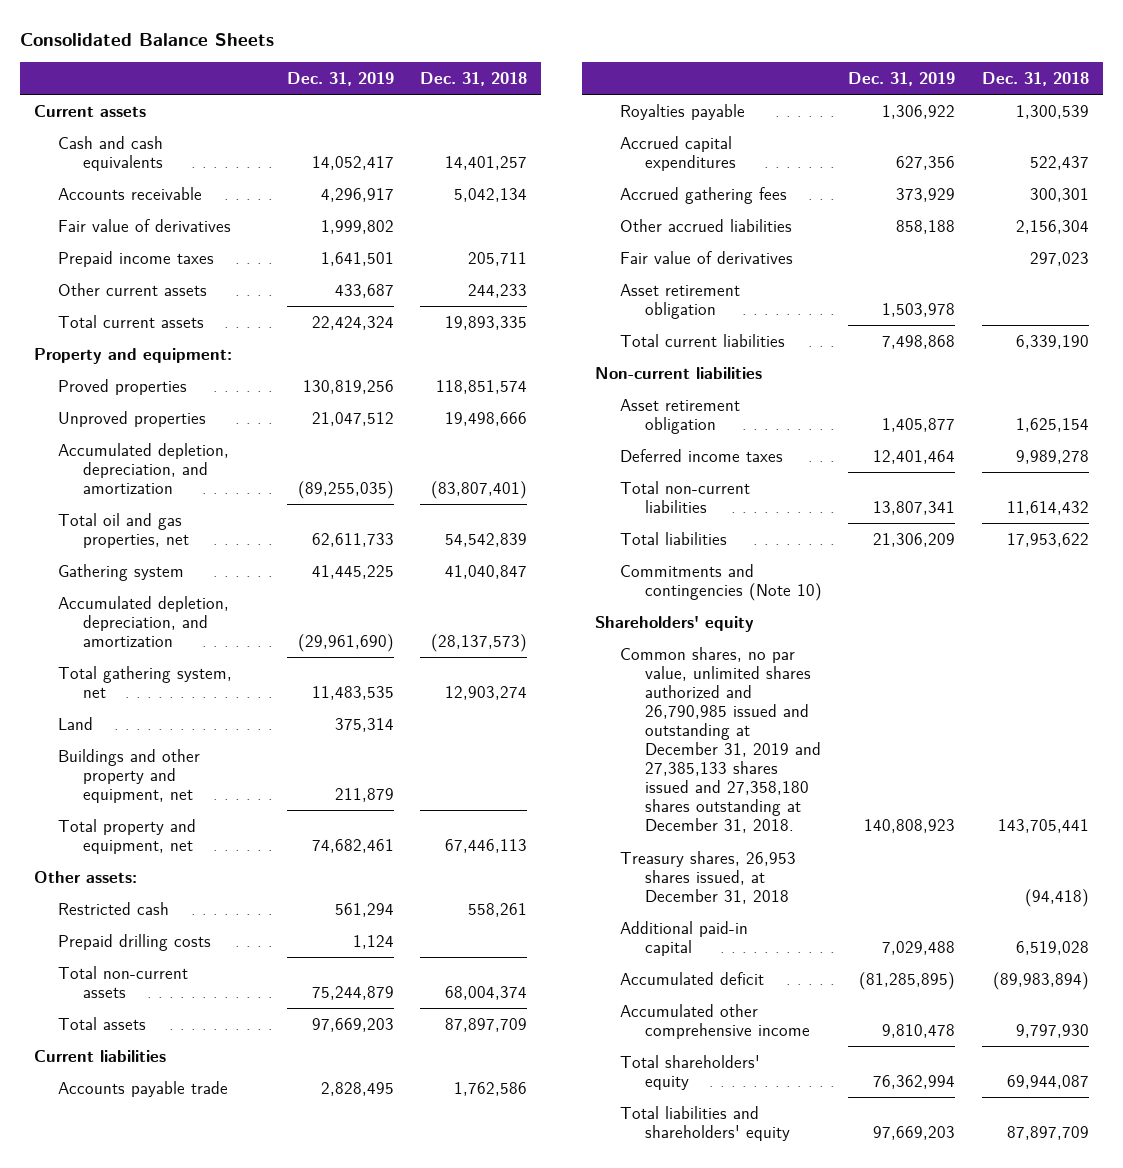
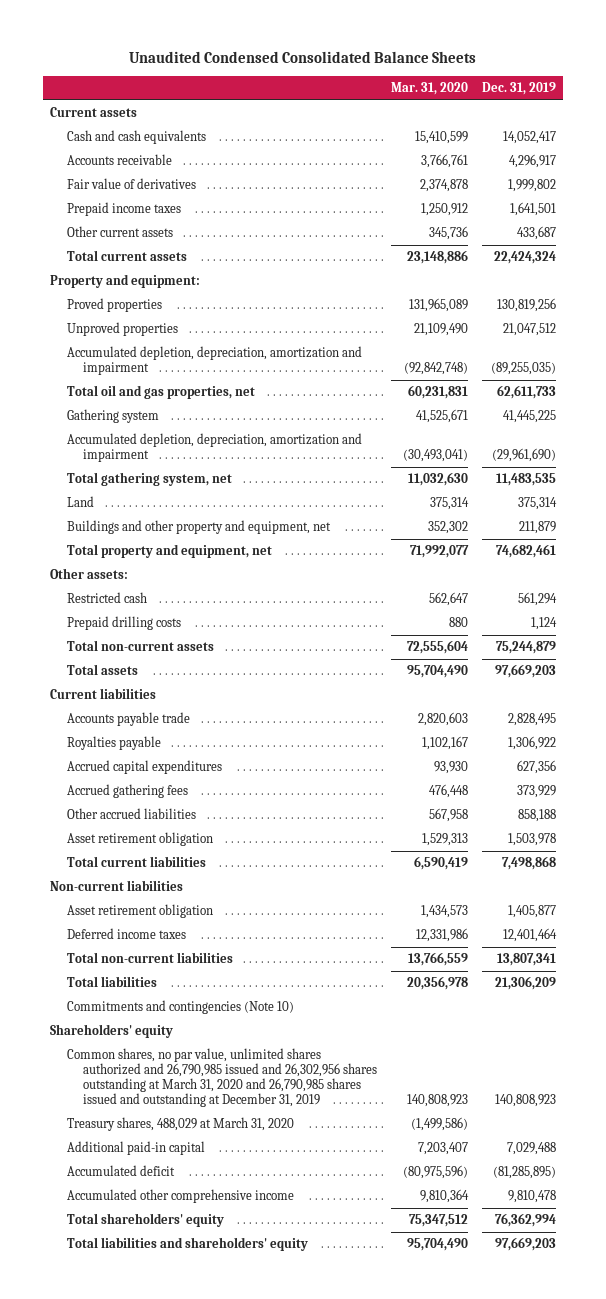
- Consolidated Balance Sheets
+ Unaudited Condensed Consolidated Balance Sheets
- | Dec. 31, 2019 | Dec. 31, 2018
+ | Mar. 31, 2020 | Dec. 31, 2019
- Accumulated depletion, depreciation, and amortization | (89,255,035) | (83,807,401)
+ Accumulated depletion, depreciation, amortization and impairment | (92,842,748) | (89,255,035)
- Accumulated depletion, depreciation, and amortization | (29,961,690) | (28,137,573)
+ Accumulated depletion, depreciation, amortization and impairment | (30,493,041) | (29,961,690)
- Fair value of derivatives | | 297,023
- Common shares, no par value, unlimited shares authorized and 26,790,985 issued and outstanding at December 31, 2019 and 27,385,133 shares issued and 27,358,180 shares outstanding at December 31, 2018. | 140,808,923 | 143,705,441
- Treasury shares, 26,953 shares issued, at December 31, 2018 | | (94,418)
+ Common shares, no par value, unlimited shares authorized and 26,790,985 issued and 26,302,956 shares outstanding at March 31, 2020 and 26,790,985 shares issued and outstanding at December 31, 2019 | 140,808,923 | 140,808,923
+ Treasury shares, 488,029 at March 31, 2020 | (1,499,586) |

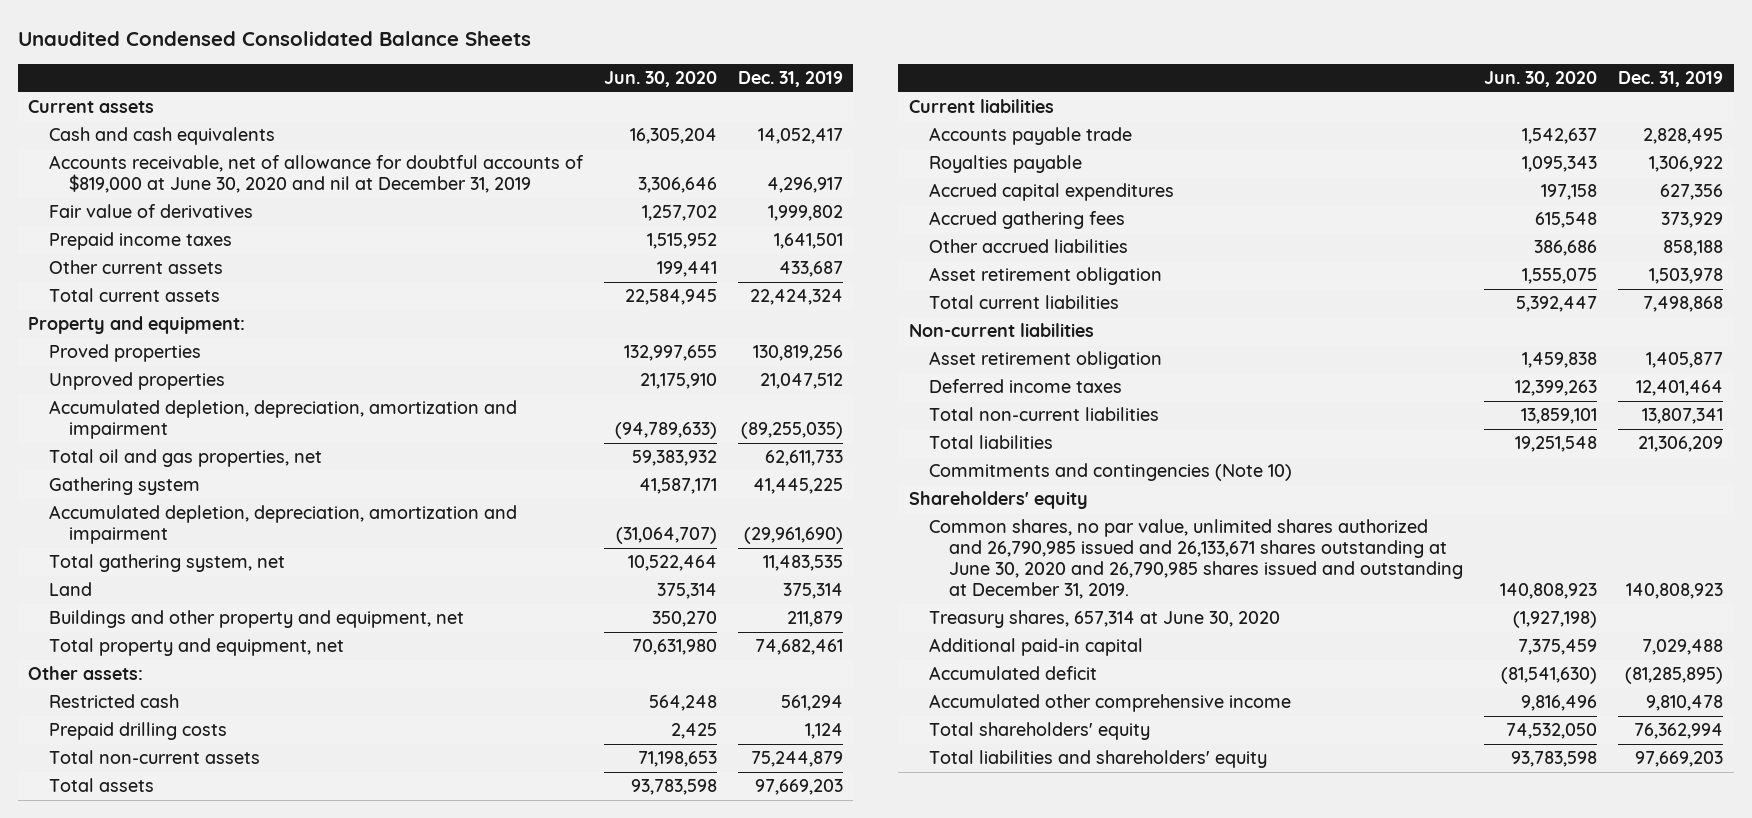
- | Mar. 31, 2020 | Dec. 31, 2019
+ | Jun. 30, 2020 | Dec. 31, 2019
- Accounts receivable | 3,766,761 | 4,296,917
+ Accounts receivable, net of allowance for doubtful accounts of $819,000 at June 30, 2020 and nil at December 31, 2019 | 3,306,646 | 4,296,917
- Common shares, no par value, unlimited shares authorized and 26,790,985 issued and 26,302,956 shares outstanding at March 31, 2020 and 26,790,985 shares issued and outstanding at December 31, 2019 | 140,808,923 | 140,808,923
- Treasury shares, 488,029 at March 31, 2020 | (1,499,586) |
+ Common shares, no par value, unlimited shares authorized and 26,790,985 issued and 26,133,671 shares outstanding at June 30, 2020 and 26,790,985 shares issued and outstanding at December 31, 2019. | 140,808,923 | 140,808,923
+ Treasury shares, 657,314 at June 30, 2020 | (1,927,198) |

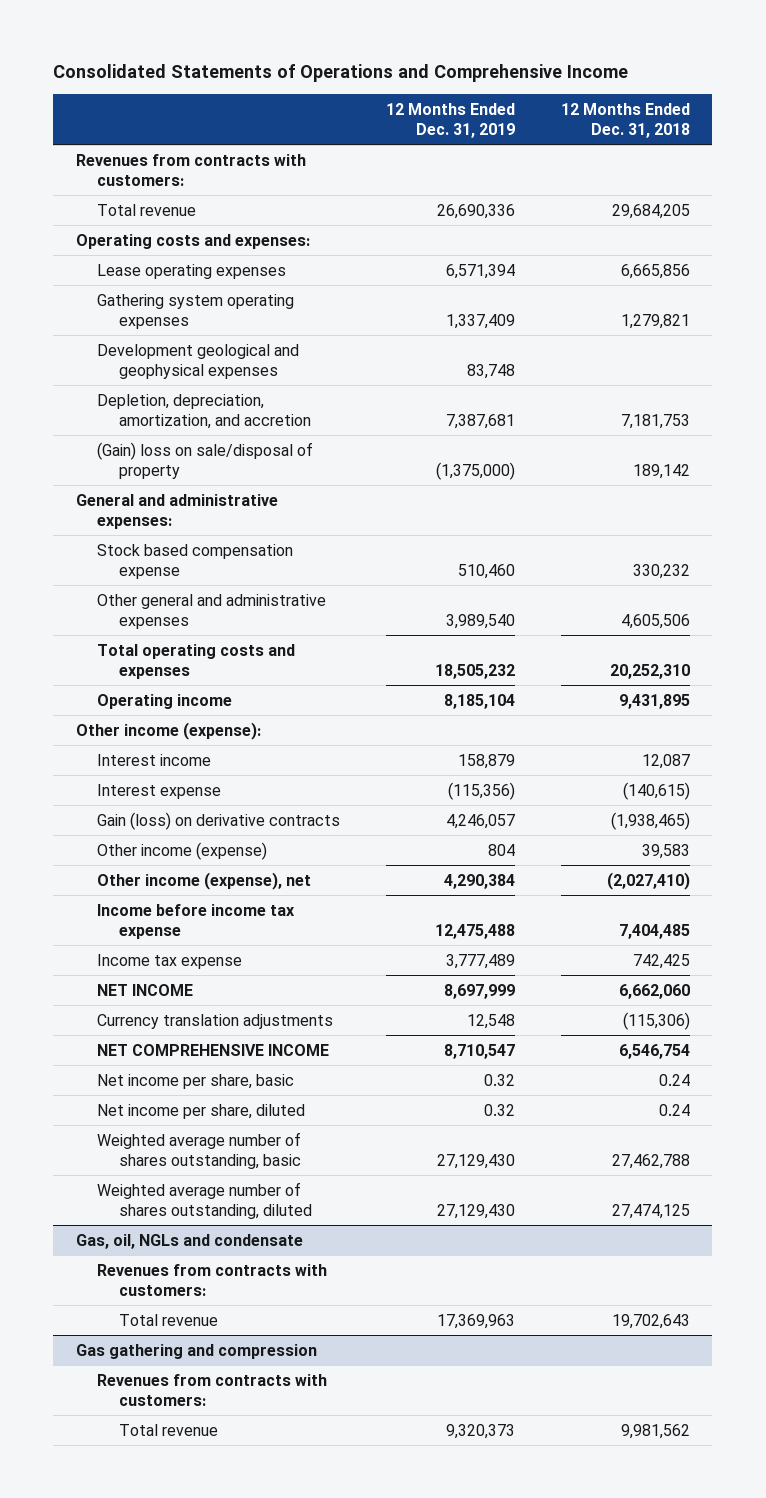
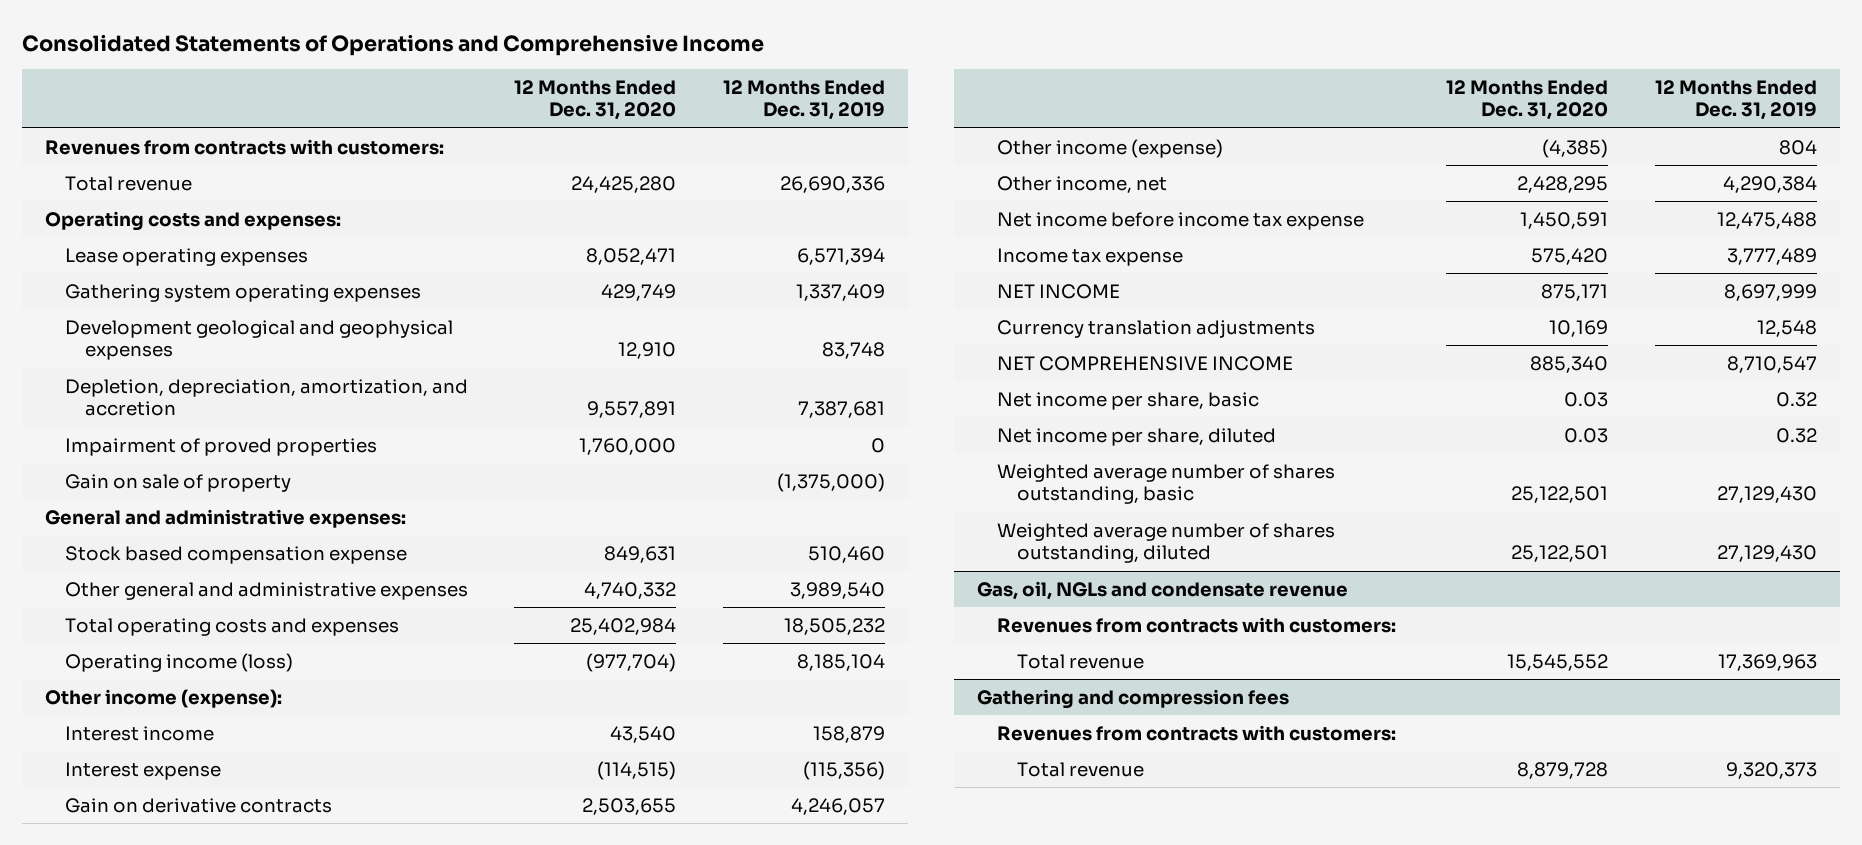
- | 12 Months Ended Dec. 31, 2019 | 12 Months Ended Dec. 31, 2018
+ | 12 Months Ended Dec. 31, 2020 | 12 Months Ended Dec. 31, 2019
- (Gain) loss on sale/disposal of property | (1,375,000) | 189,142
+ Impairment of proved properties | 1,760,000 | 0
+ Gain on sale of property | | (1,375,000)
- Operating income | 8,185,104 | 9,431,895
+ Operating income (loss) | (977,704) | 8,185,104
- Gain (loss) on derivative contracts | 4,246,057 | (1,938,465)
+ Gain on derivative contracts | 2,503,655 | 4,246,057
- Other income (expense), net | 4,290,384 | (2,027,410)
- Income before income tax expense | 12,475,488 | 7,404,485
+ Other income, net | 2,428,295 | 4,290,384
+ Net income before income tax expense | 1,450,591 | 12,475,488
- Gas, oil, NGLs and condensate
+ Gas, oil, NGLs and condensate revenue
- Gas gathering and compression
+ Gathering and compression fees

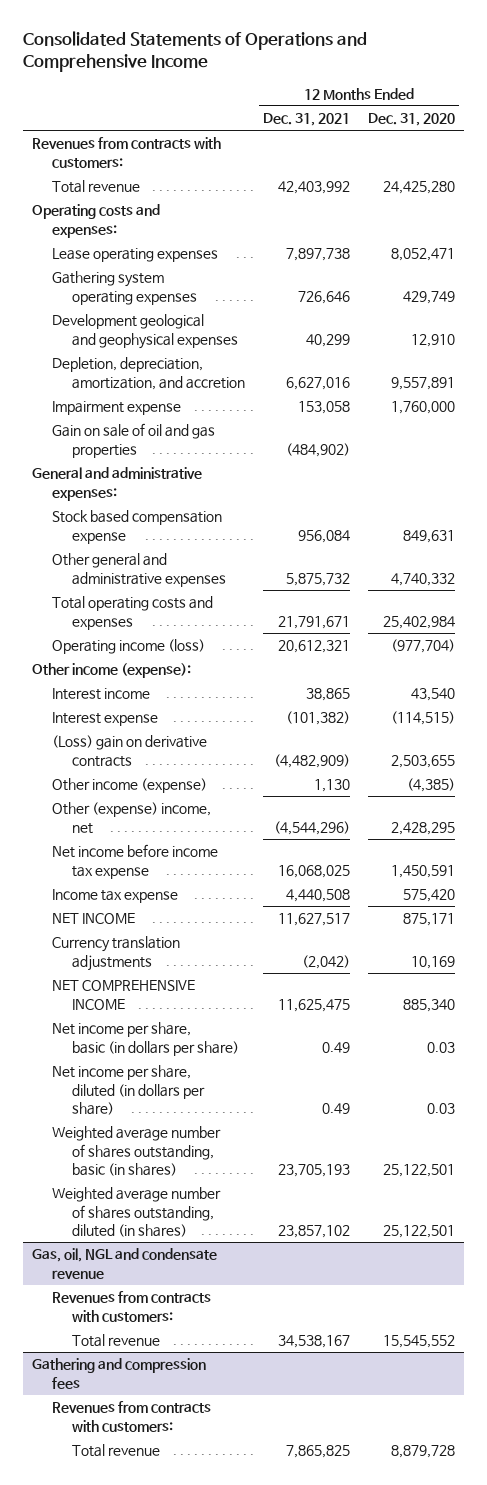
- | 12 Months Ended Dec. 31, 2020 | 12 Months Ended Dec. 31, 2019
+ | 12 Months Ended Dec. 31, 2021 | 12 Months Ended Dec. 31, 2020
- Impairment of proved properties | 1,760,000 | 0
- Gain on sale of property | | (1,375,000)
+ Impairment expense | 153,058 | 1,760,000
+ Gain on sale of oil and gas properties | (484,902) |
- Gain on derivative contracts | 2,503,655 | 4,246,057
+ (Loss) gain on derivative contracts | (4,482,909) | 2,503,655
- Other income, net | 2,428,295 | 4,290,384
+ Other (expense) income, net | (4,544,296) | 2,428,295
- Net income per share, basic | 0.03 | 0.32
- Net income per share, diluted | 0.03 | 0.32
- Weighted average number of shares outstanding, basic | 25,122,501 | 27,129,430
- Weighted average number of shares outstanding, diluted | 25,122,501 | 27,129,430
- Gas, oil, NGLs and condensate revenue
+ Net income per share, basic (in dollars per share) | 0.49 | 0.03
+ Net income per share, diluted (in dollars per share) | 0.49 | 0.03
+ Weighted average number of shares outstanding, basic (in shares) | 23,705,193 | 25,122,501
+ Weighted average number of shares outstanding, diluted (in shares) | 23,857,102 | 25,122,501
+ Gas, oil, NGL and condensate revenue

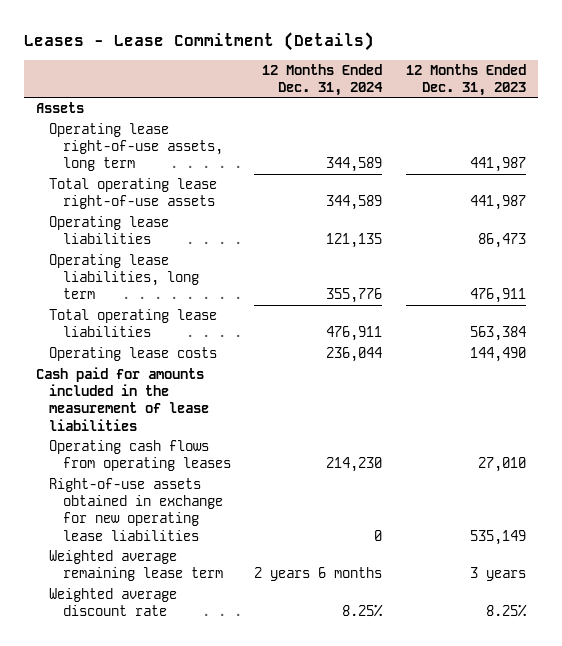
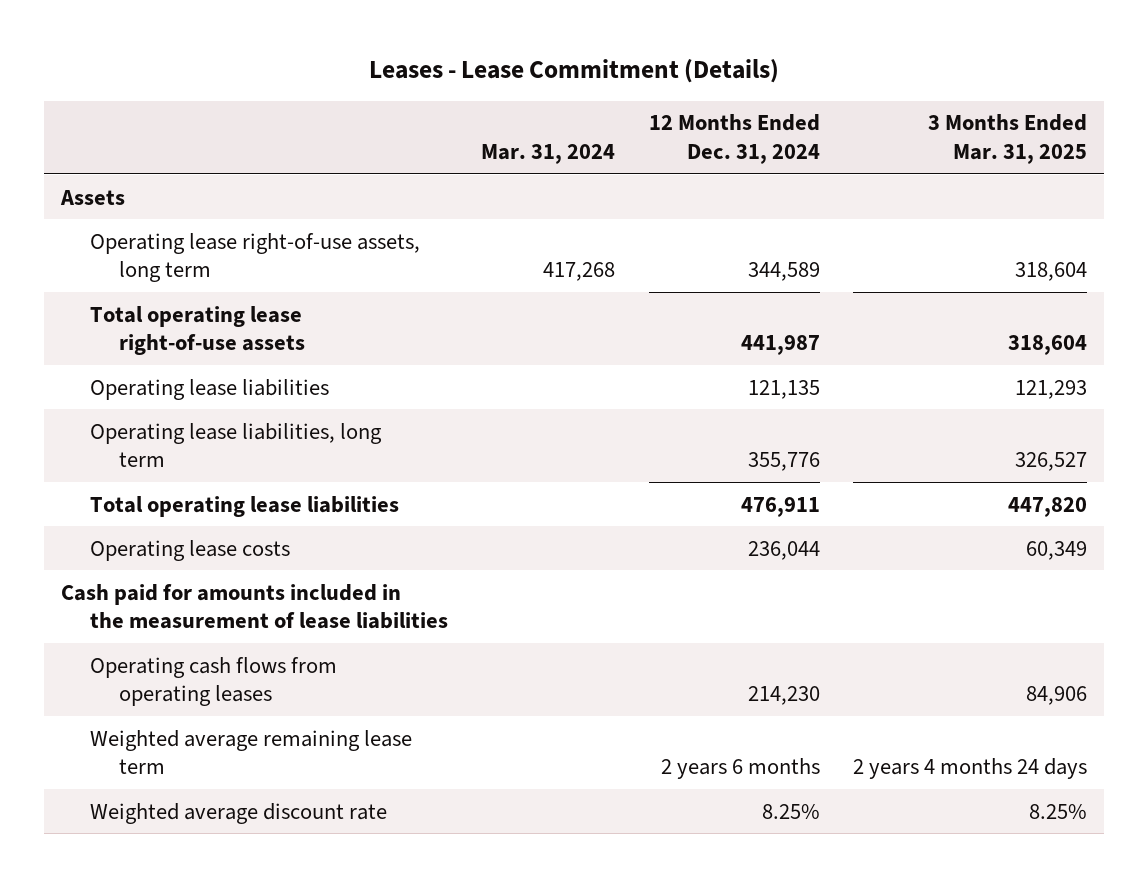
- | 12 Months Ended Dec. 31, 2024 | 12 Months Ended Dec. 31, 2023
+ | Mar. 31, 2024 | 12 Months Ended Dec. 31, 2024 | 3 Months Ended Mar. 31, 2025
- Total operating lease right-of-use assets | 344,589 | 441,987
+ Total operating lease right-of-use assets | | 441,987 | 318,604
- Right-of-use assets obtained in exchange for new operating lease liabilities | 0 | 535,149

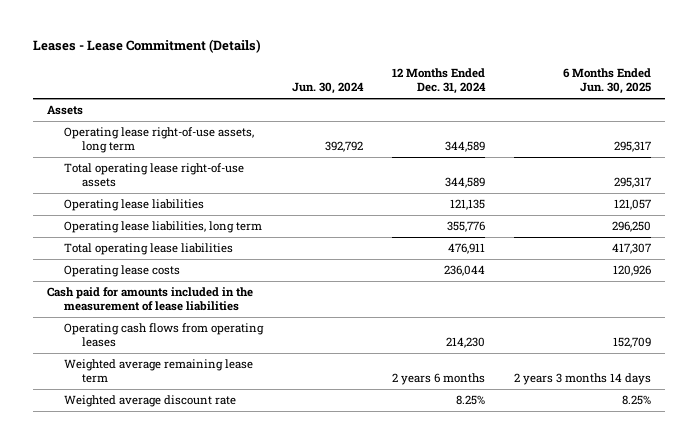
- | Mar. 31, 2024 | 12 Months Ended Dec. 31, 2024 | 3 Months Ended Mar. 31, 2025
+ | Jun. 30, 2024 | 12 Months Ended Dec. 31, 2024 | 6 Months Ended Jun. 30, 2025
- Total operating lease right-of-use assets | | 441,987 | 318,604
+ Total operating lease right-of-use assets | | 344,589 | 295,317

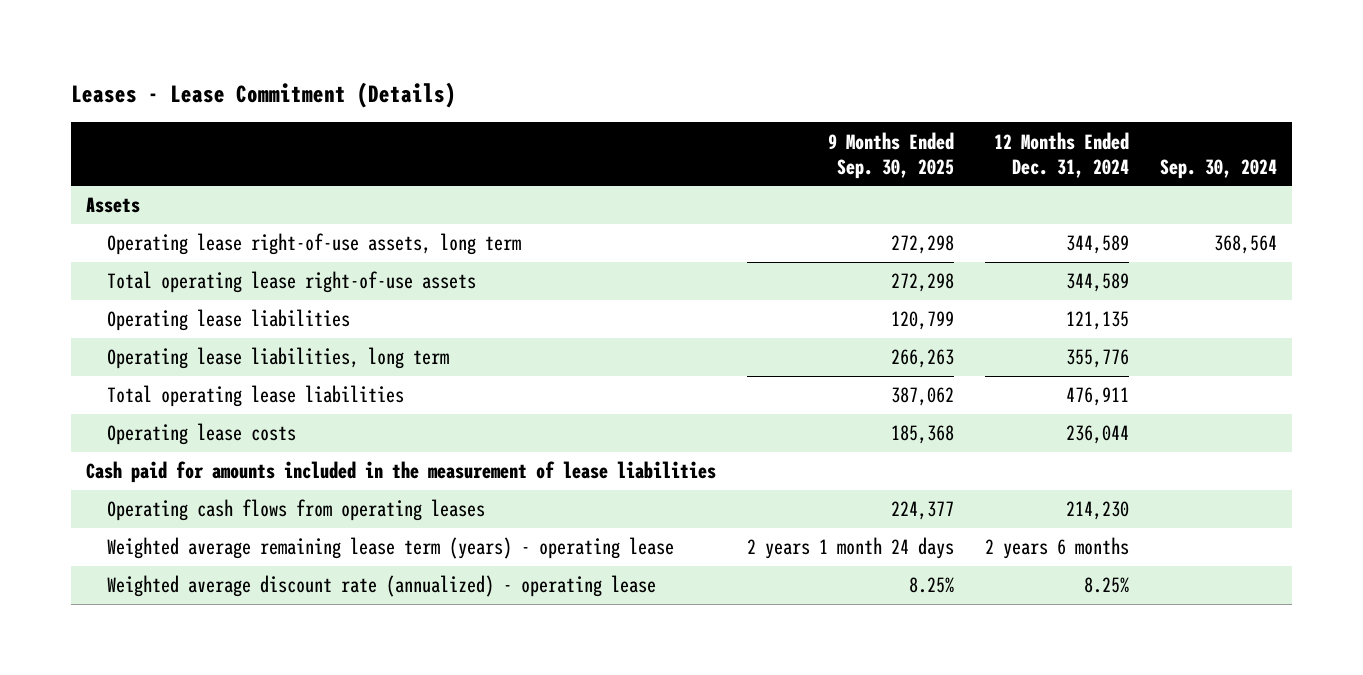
- | Jun. 30, 2024 | 12 Months Ended Dec. 31, 2024 | 6 Months Ended Jun. 30, 2025
+ | 9 Months Ended Sep. 30, 2025 | 12 Months Ended Dec. 31, 2024 | Sep. 30, 2024
- Weighted average remaining lease term | | 2 years 6 months | 2 years 3 months 14 days
- Weighted average discount rate | | 8.25% | 8.25%
+ Weighted average remaining lease term (years) - operating lease | 2 years 1 month 24 days | 2 years 6 months |
+ Weighted average discount rate (annualized) - operating lease | 8.25% | 8.25% |

